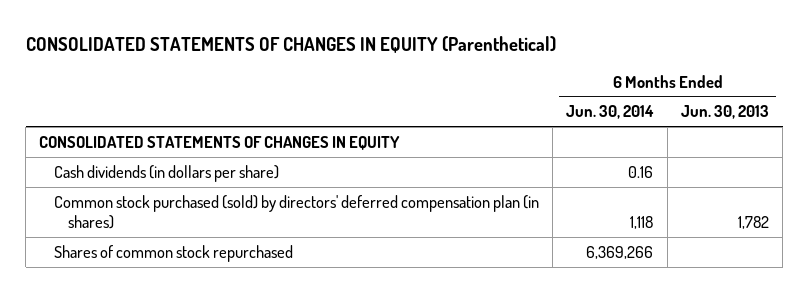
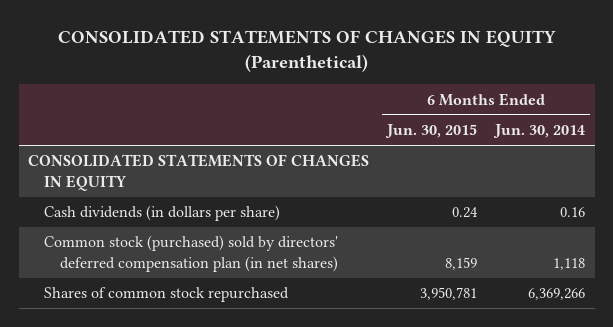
- | 6 Months Ended Jun. 30, 2014 | 6 Months Ended Jun. 30, 2013
+ | 6 Months Ended Jun. 30, 2015 | 6 Months Ended Jun. 30, 2014
- Common stock purchased (sold) by directors' deferred compensation plan (in shares) | 1,118 | 1,782
+ Common stock (purchased) sold by directors' deferred compensation plan (in net shares) | 8,159 | 1,118

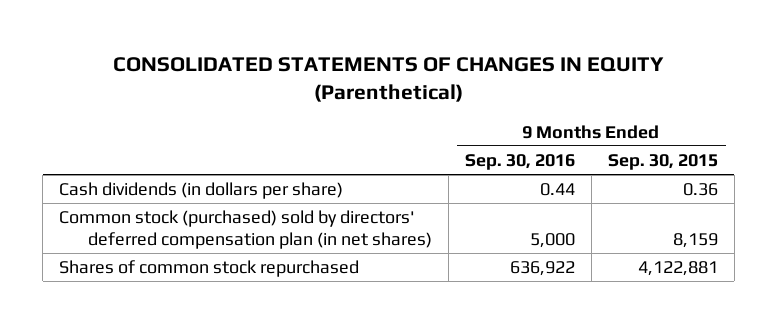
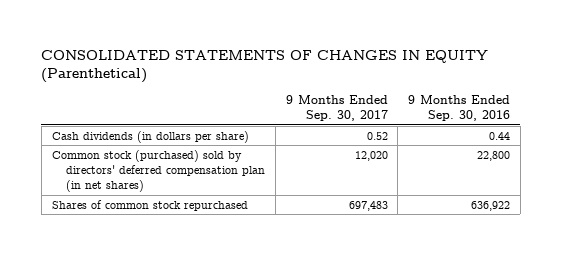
- | 9 Months Ended Sep. 30, 2016 | 9 Months Ended Sep. 30, 2015
+ | 9 Months Ended Sep. 30, 2017 | 9 Months Ended Sep. 30, 2016
- Common stock (purchased) sold by directors' deferred compensation plan (in net shares) | 5,000 | 8,159
+ Common stock (purchased) sold by directors' deferred compensation plan (in net shares) | 12,020 | 22,800

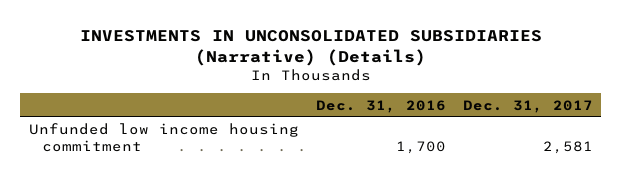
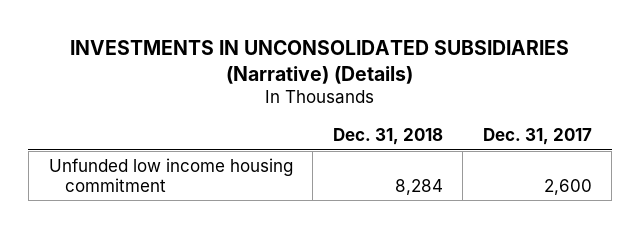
- | Dec. 31, 2016 | Dec. 31, 2017
+ | Dec. 31, 2018 | Dec. 31, 2017
- Unfunded low income housing commitment | 1,700 | 2,581
+ Unfunded low income housing commitment | 8,284 | 2,600

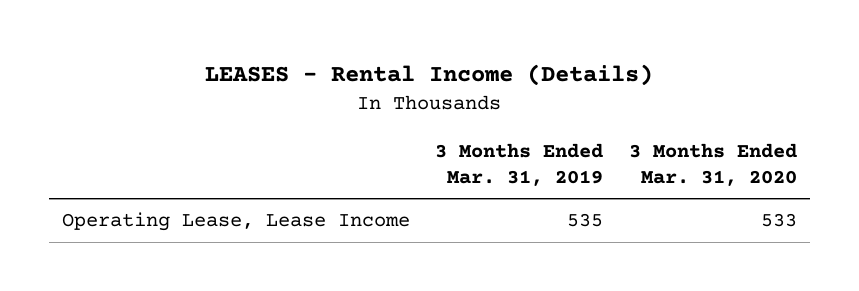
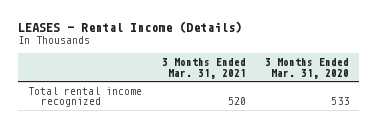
- | 3 Months Ended Mar. 31, 2019 | 3 Months Ended Mar. 31, 2020
+ | 3 Months Ended Mar. 31, 2021 | 3 Months Ended Mar. 31, 2020
- Operating Lease, Lease Income | 535 | 533
+ Total rental income recognized | 520 | 533

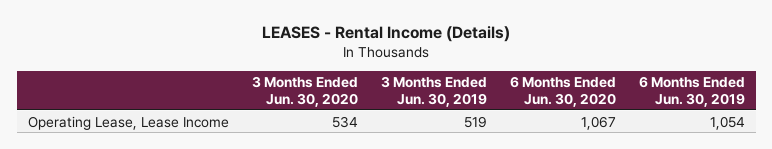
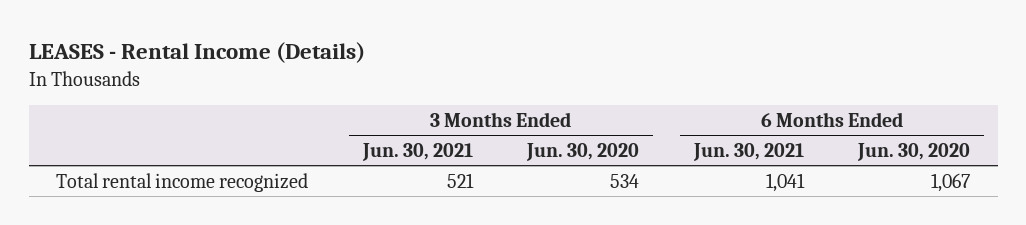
- | 3 Months Ended Jun. 30, 2020 | 3 Months Ended Jun. 30, 2019 | 6 Months Ended Jun. 30, 2020 | 6 Months Ended Jun. 30, 2019
+ | 3 Months Ended Jun. 30, 2021 | 3 Months Ended Jun. 30, 2020 | 6 Months Ended Jun. 30, 2021 | 6 Months Ended Jun. 30, 2020
- Operating Lease, Lease Income | 534 | 519 | 1,067 | 1,054
+ Total rental income recognized | 521 | 534 | 1,041 | 1,067

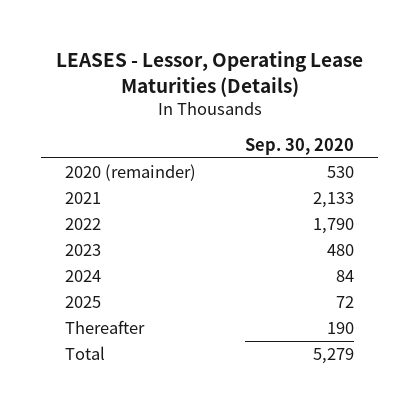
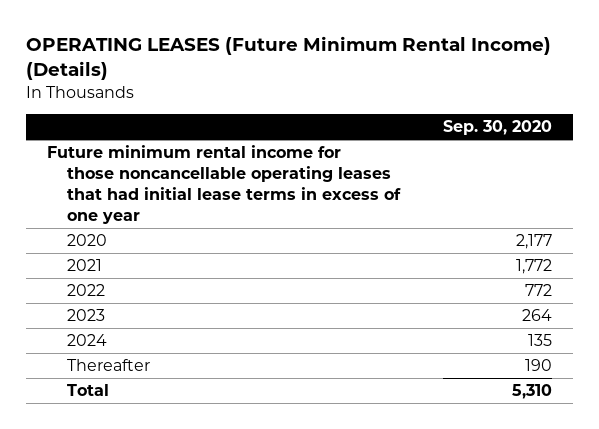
- LEASES - Lessor, Operating Lease Maturities (Details)
+ OPERATING LEASES (Future Minimum Rental Income) (Details)
- 2020 (remainder) | 530
- 2021 | 2,133
- 2022 | 1,790
- 2023 | 480
- 2024 | 84
- 2025 | 72
+ Future minimum rental income for those noncancellable operating leases that had initial lease terms in excess of one year
+ 2020 | 2,177
+ 2021 | 1,772
+ 2022 | 772
+ 2023 | 264
+ 2024 | 135
- Total | 5,279
+ Total | 5,310

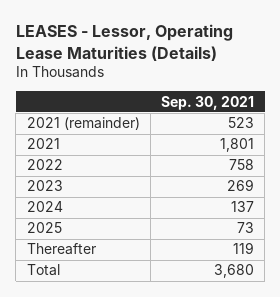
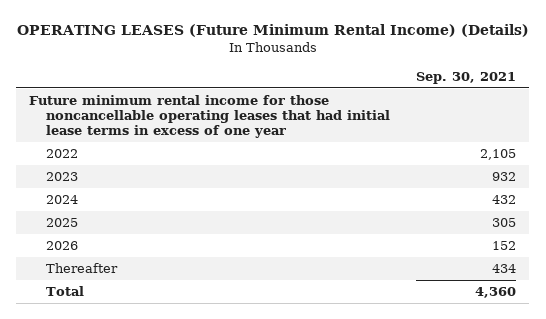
- LEASES - Lessor, Operating Lease Maturities (Details)
+ OPERATING LEASES (Future Minimum Rental Income) (Details)
- 2021 (remainder) | 523
- 2021 | 1,801
- 2022 | 758
- 2023 | 269
- 2024 | 137
- 2025 | 73
- Thereafter | 119
- Total | 3,680
+ Future minimum rental income for those noncancellable operating leases that had initial lease terms in excess of one year
+ 2022 | 2,105
+ 2023 | 932
+ 2024 | 432
+ 2025 | 305
+ 2026 | 152
+ Thereafter | 434
+ Total | 4,360

